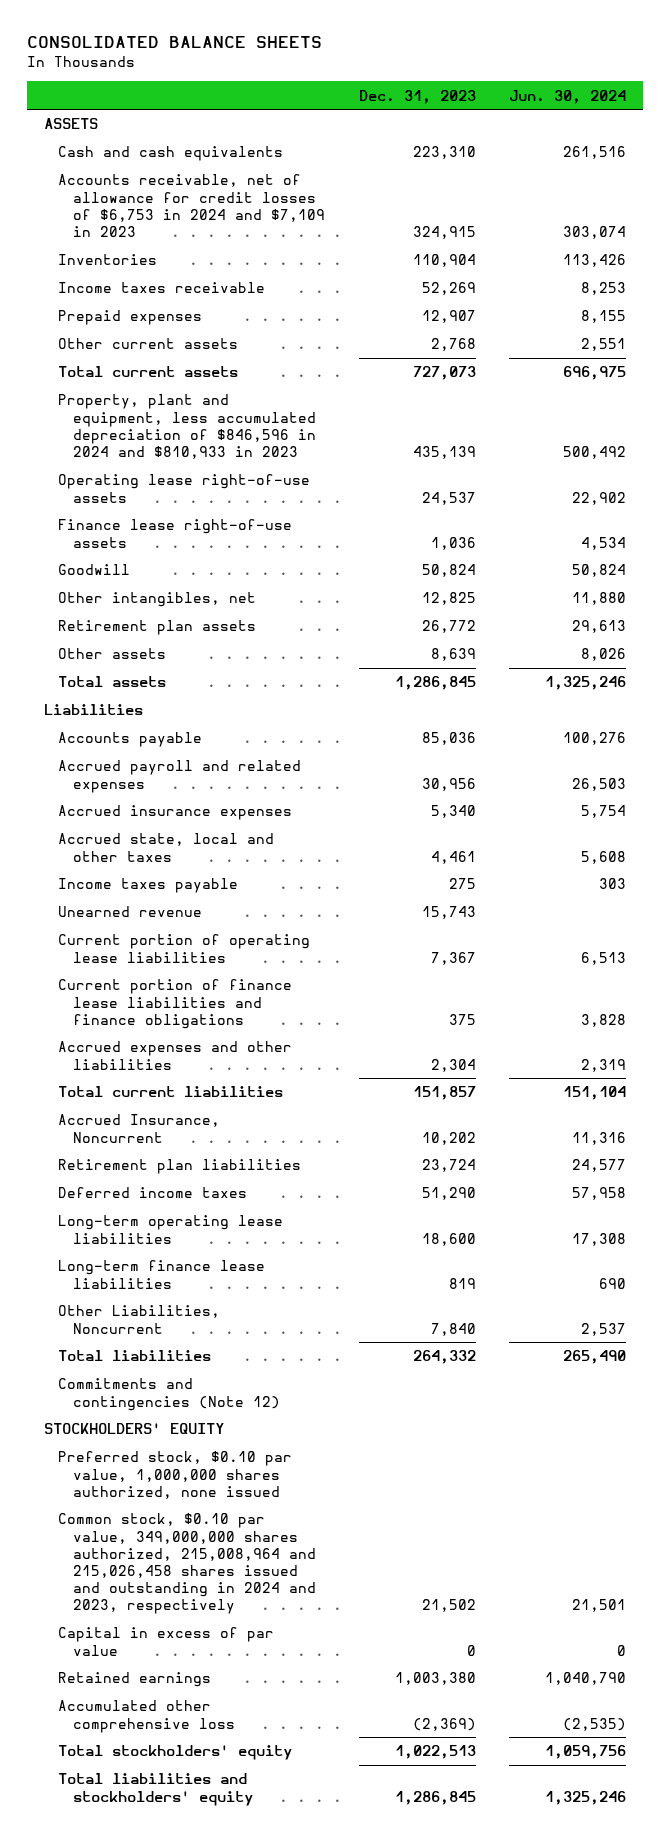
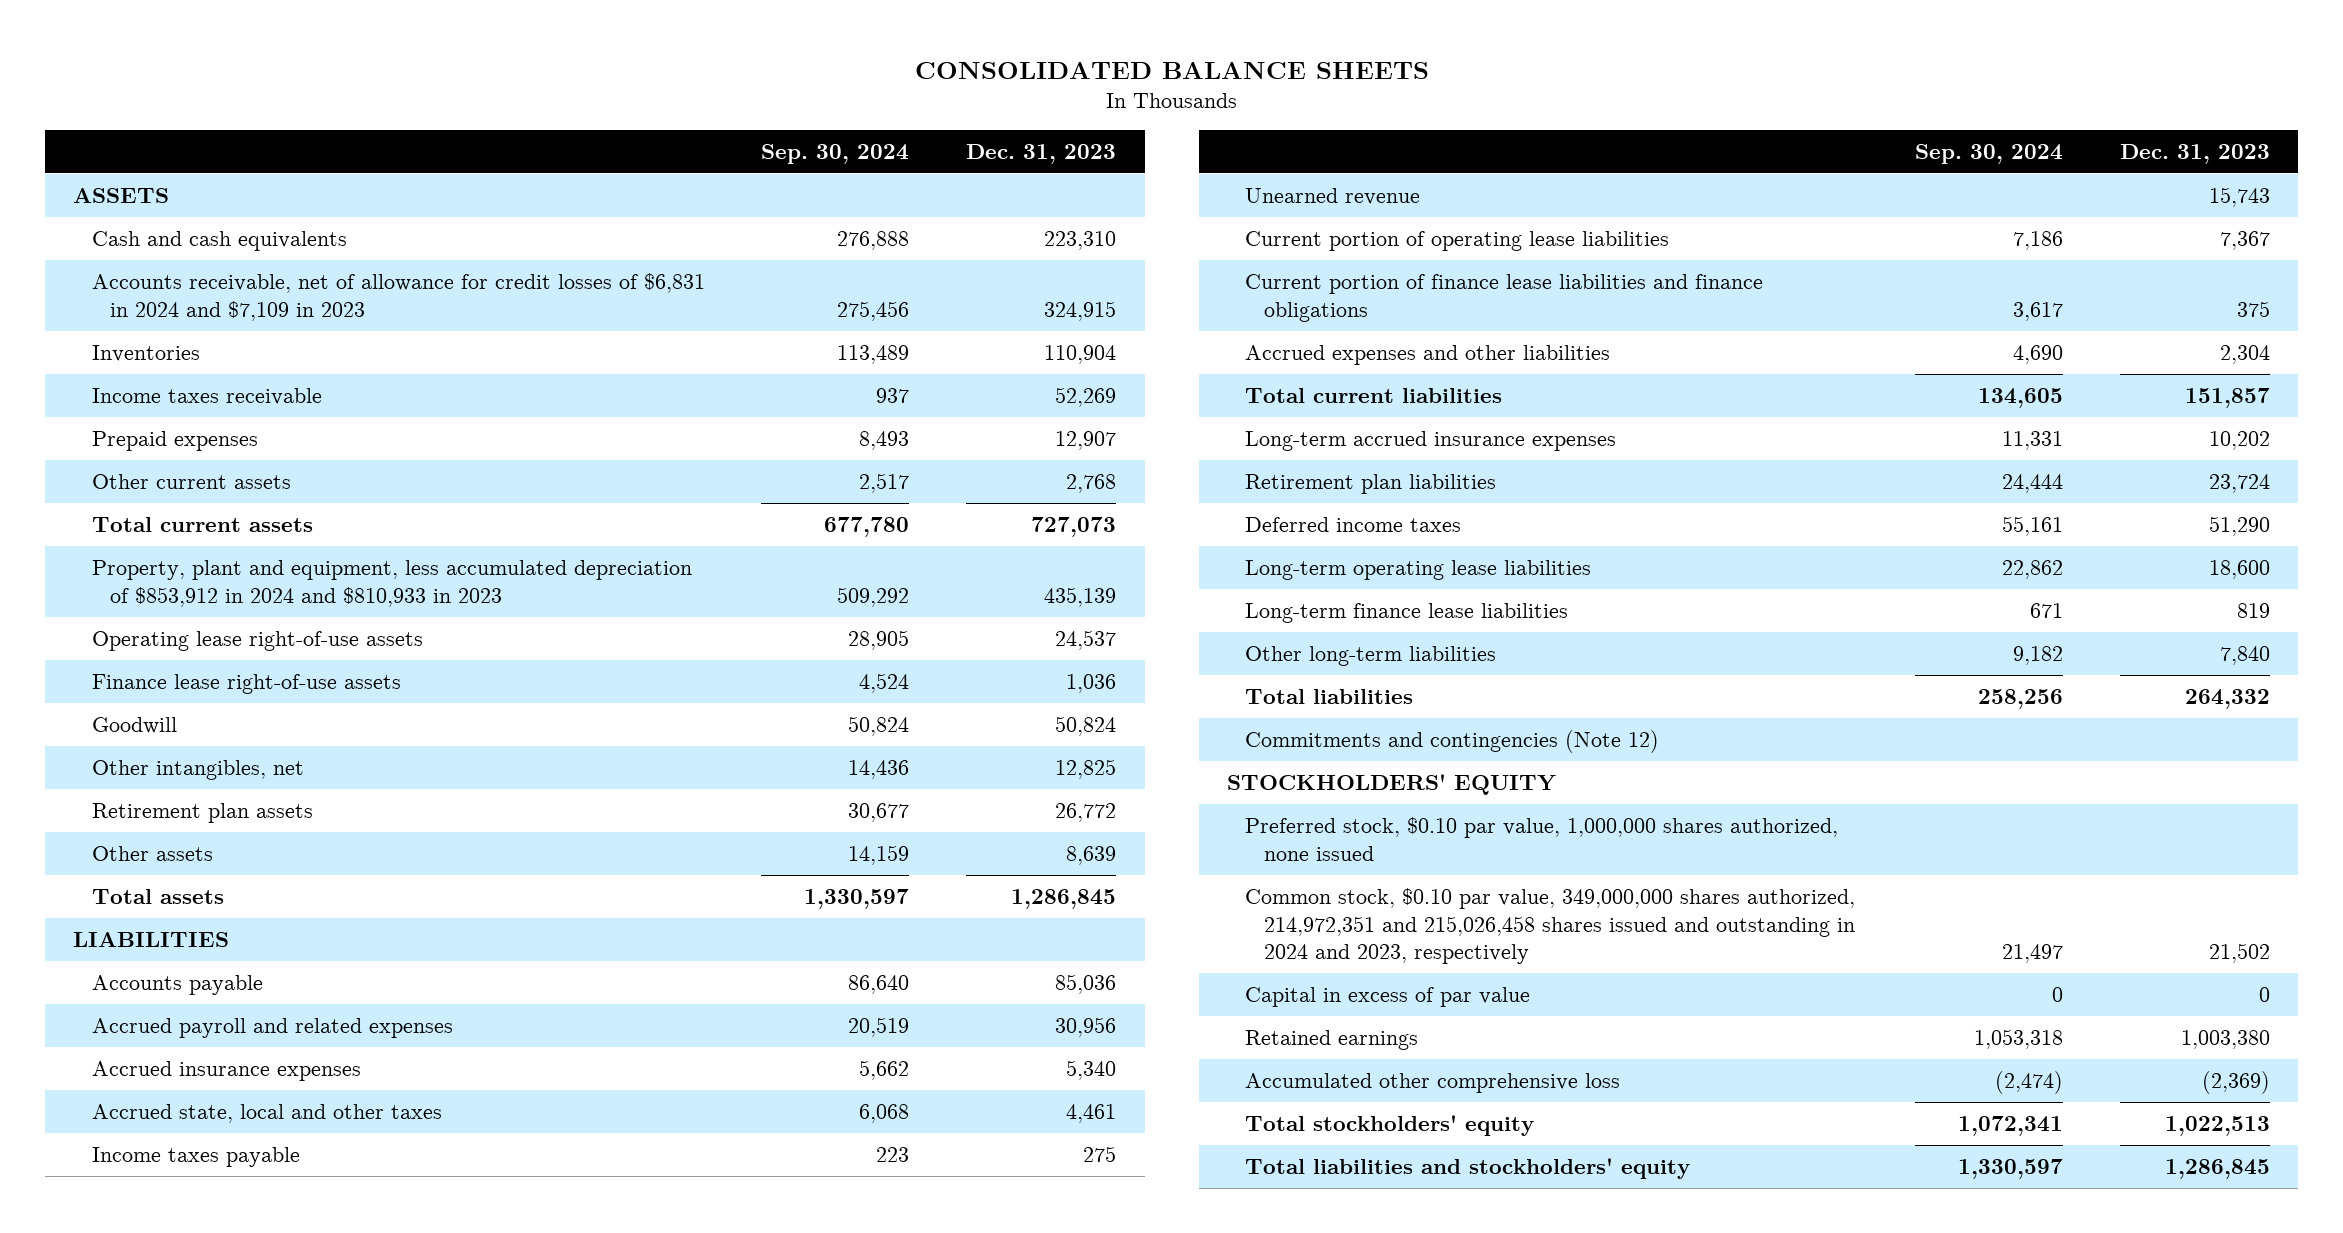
- | Dec. 31, 2023 | Jun. 30, 2024
+ | Sep. 30, 2024 | Dec. 31, 2023
- Accounts receivable, net of allowance for credit losses of $6,753 in 2024 and $7,109 in 2023 | 324,915 | 303,074
+ Accounts receivable, net of allowance for credit losses of $6,831 in 2024 and $7,109 in 2023 | 275,456 | 324,915
- Property, plant and equipment, less accumulated depreciation of $846,596 in 2024 and $810,933 in 2023 | 435,139 | 500,492
+ Property, plant and equipment, less accumulated depreciation of $853,912 in 2024 and $810,933 in 2023 | 509,292 | 435,139
- Liabilities
+ LIABILITIES
- Accrued Insurance, Noncurrent | 10,202 | 11,316
+ Long-term accrued insurance expenses | 11,331 | 10,202
- Other Liabilities, Noncurrent | 7,840 | 2,537
+ Other long-term liabilities | 9,182 | 7,840
- Common stock, $0.10 par value, 349,000,000 shares authorized, 215,008,964 and 215,026,458 shares issued and outstanding in 2024 and 2023, respectively | 21,502 | 21,501
+ Common stock, $0.10 par value, 349,000,000 shares authorized, 214,972,351 and 215,026,458 shares issued and outstanding in 2024 and 2023, respectively | 21,497 | 21,502

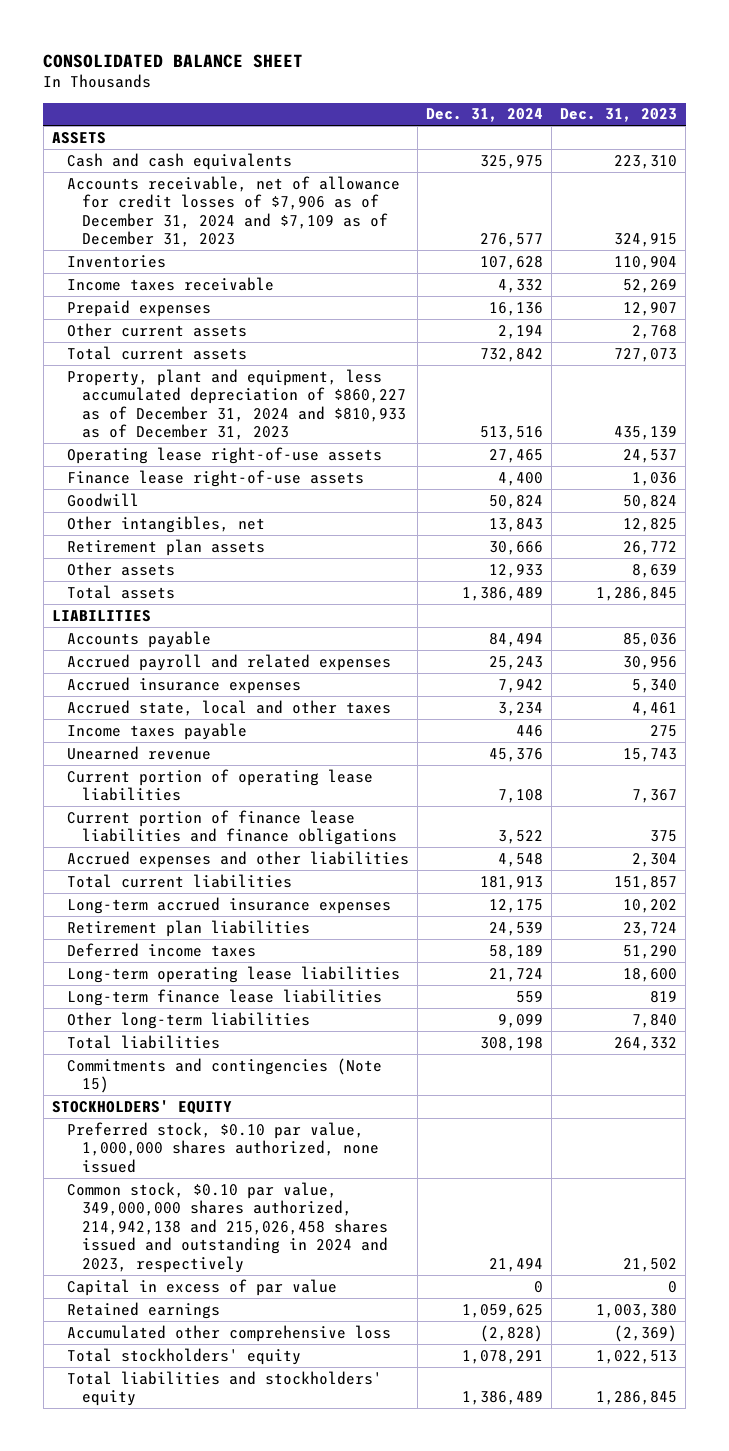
- CONSOLIDATED BALANCE SHEETS
+ CONSOLIDATED BALANCE SHEET
- | Sep. 30, 2024 | Dec. 31, 2023
+ | Dec. 31, 2024 | Dec. 31, 2023
- Accounts receivable, net of allowance for credit losses of $6,831 in 2024 and $7,109 in 2023 | 275,456 | 324,915
+ Accounts receivable, net of allowance for credit losses of $7,906 as of December 31, 2024 and $7,109 as of December 31, 2023 | 276,577 | 324,915
- Property, plant and equipment, less accumulated depreciation of $853,912 in 2024 and $810,933 in 2023 | 509,292 | 435,139
+ Property, plant and equipment, less accumulated depreciation of $860,227 as of December 31, 2024 and $810,933 as of December 31, 2023 | 513,516 | 435,139
- Commitments and contingencies (Note 12)
+ Commitments and contingencies (Note 15)
- Common stock, $0.10 par value, 349,000,000 shares authorized, 214,972,351 and 215,026,458 shares issued and outstanding in 2024 and 2023, respectively | 21,497 | 21,502
+ Common stock, $0.10 par value, 349,000,000 shares authorized, 214,942,138 and 215,026,458 shares issued and outstanding in 2024 and 2023, respectively | 21,494 | 21,502

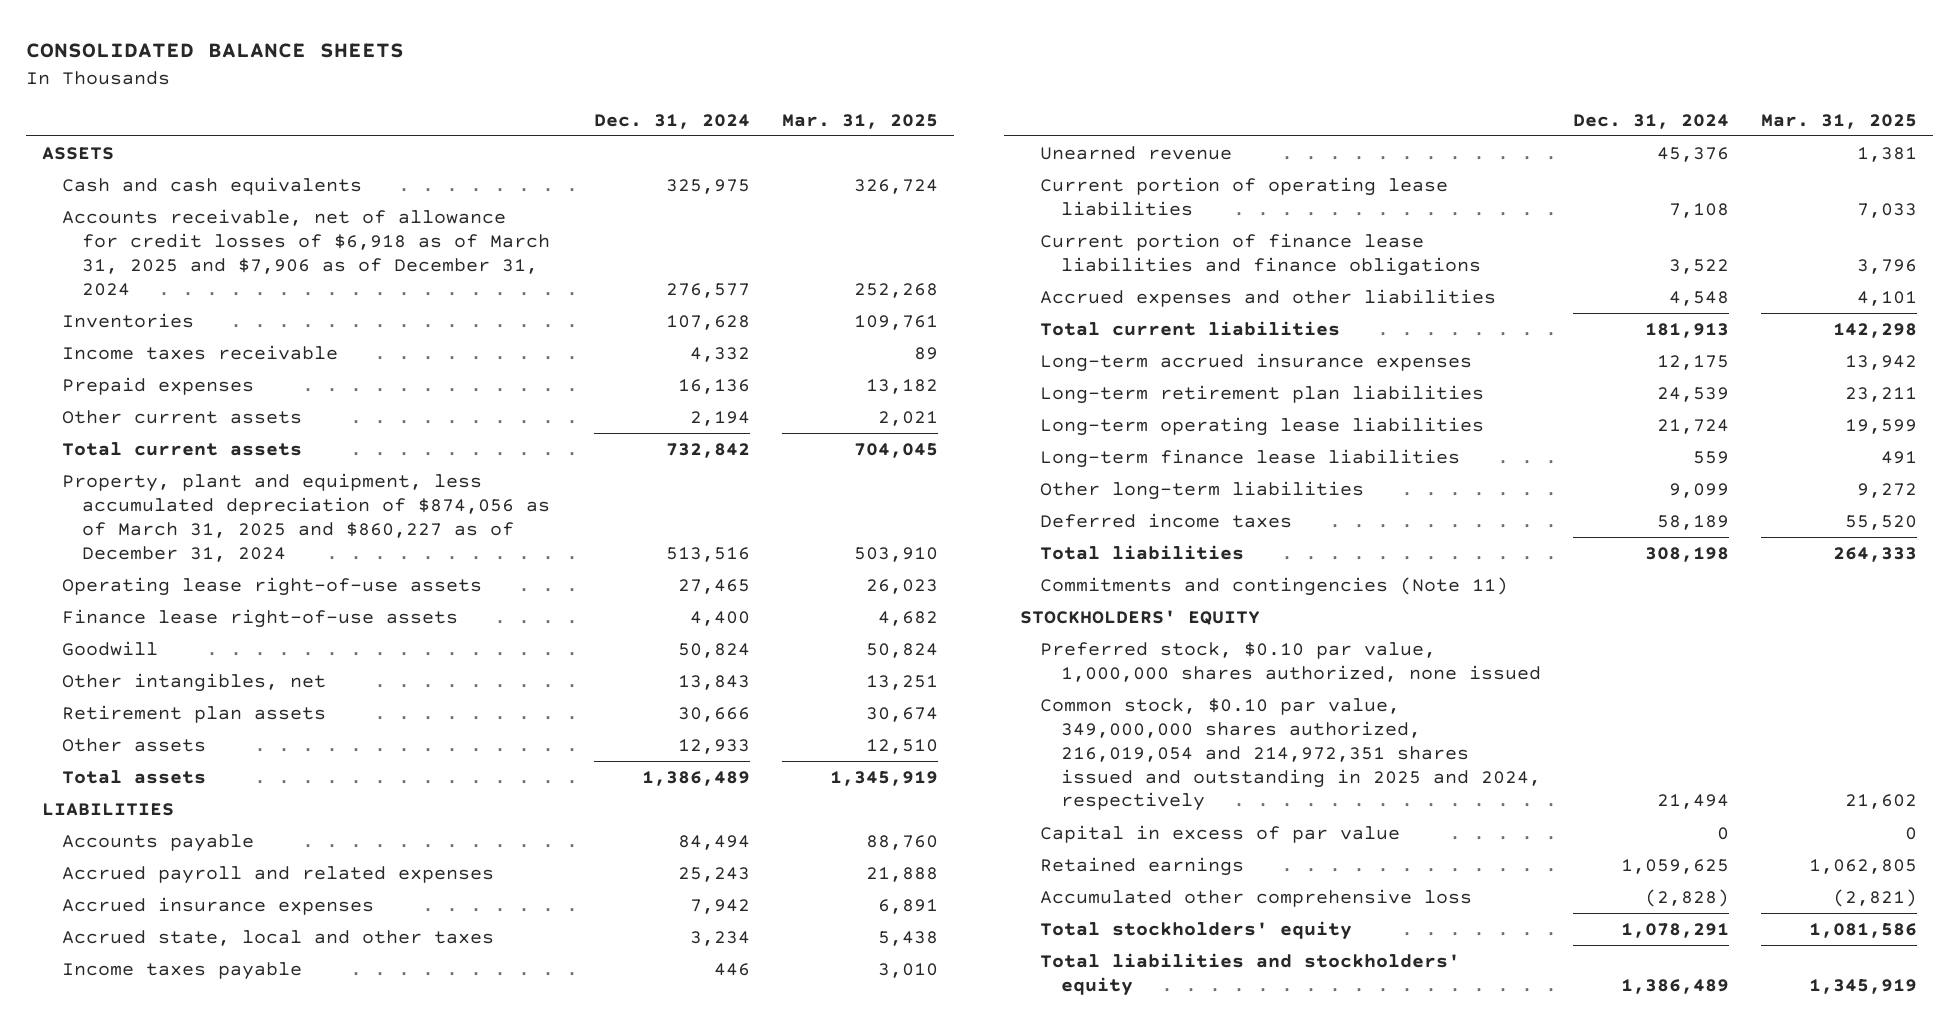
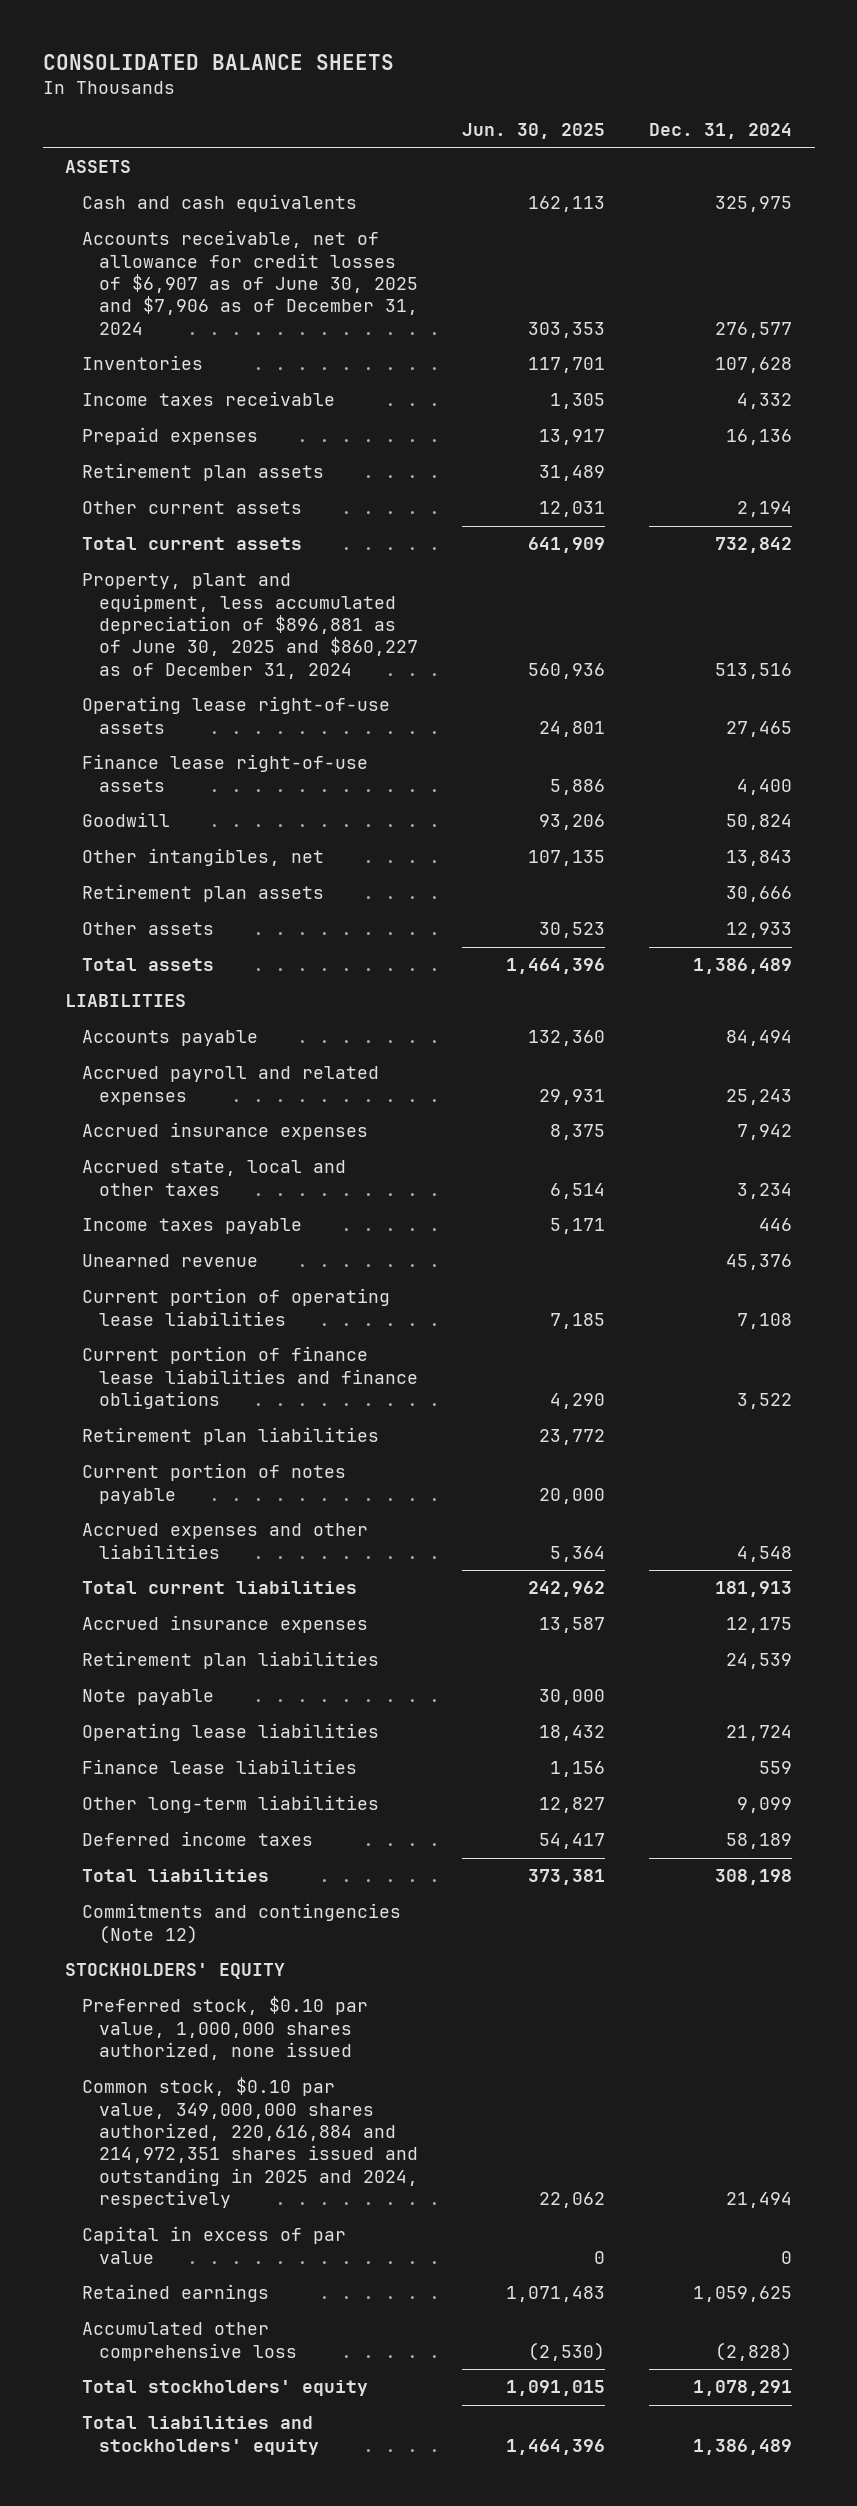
- | Dec. 31, 2024 | Mar. 31, 2025
+ | Jun. 30, 2025 | Dec. 31, 2024
- Accounts receivable, net of allowance for credit losses of $6,918 as of March 31, 2025 and $7,906 as of December 31, 2024 | 276,577 | 252,268
+ Accounts receivable, net of allowance for credit losses of $6,907 as of June 30, 2025 and $7,906 as of December 31, 2024 | 303,353 | 276,577
+ Retirement plan assets | 31,489 |
- Property, plant and equipment, less accumulated depreciation of $874,056 as of March 31, 2025 and $860,227 as of December 31, 2024 | 513,516 | 503,910
+ Property, plant and equipment, less accumulated depreciation of $896,881 as of June 30, 2025 and $860,227 as of December 31, 2024 | 560,936 | 513,516
+ Retirement plan liabilities | 23,772 |
+ Current portion of notes payable | 20,000 |
- Long-term accrued insurance expenses | 12,175 | 13,942
- Long-term retirement plan liabilities | 24,539 | 23,211
- Long-term operating lease liabilities | 21,724 | 19,599
- Long-term finance lease liabilities | 559 | 491
+ Accrued insurance expenses | 13,587 | 12,175
+ Retirement plan liabilities | | 24,539
+ Note payable | 30,000 |
+ Operating lease liabilities | 18,432 | 21,724
+ Finance lease liabilities | 1,156 | 559
- Commitments and contingencies (Note 11)
+ Commitments and contingencies (Note 12)
- Common stock, $0.10 par value, 349,000,000 shares authorized, 216,019,054 and 214,972,351 shares issued and outstanding in 2025 and 2024, respectively | 21,494 | 21,602
+ Common stock, $0.10 par value, 349,000,000 shares authorized, 220,616,884 and 214,972,351 shares issued and outstanding in 2025 and 2024, respectively | 22,062 | 21,494

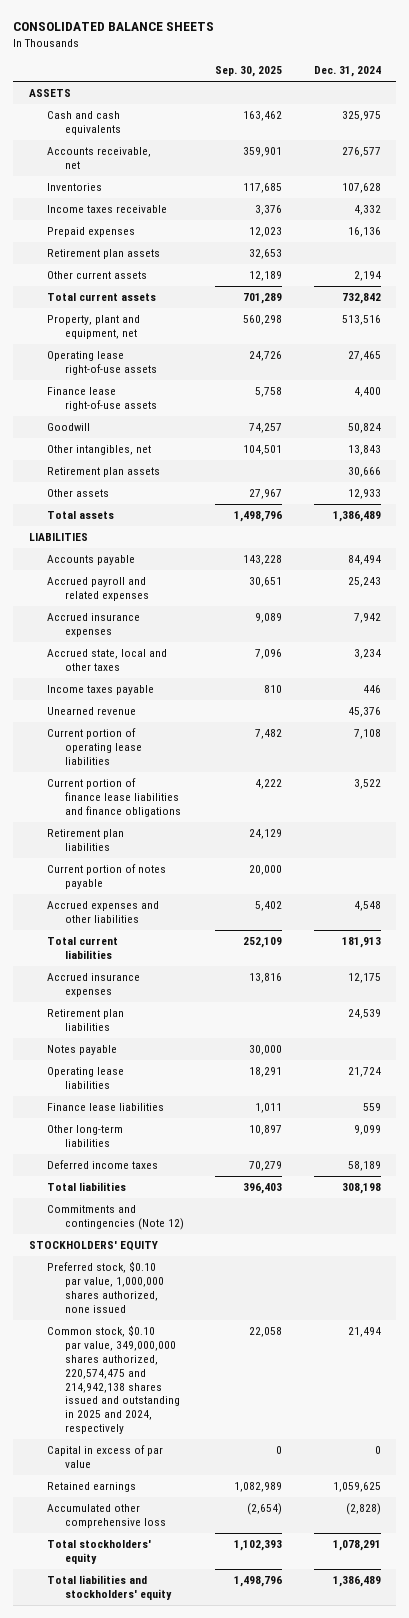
- | Jun. 30, 2025 | Dec. 31, 2024
+ | Sep. 30, 2025 | Dec. 31, 2024
- Accounts receivable, net of allowance for credit losses of $6,907 as of June 30, 2025 and $7,906 as of December 31, 2024 | 303,353 | 276,577
+ Accounts receivable, net | 359,901 | 276,577
- Property, plant and equipment, less accumulated depreciation of $896,881 as of June 30, 2025 and $860,227 as of December 31, 2024 | 560,936 | 513,516
+ Property, plant and equipment, net | 560,298 | 513,516
- Note payable | 30,000 |
+ Notes payable | 30,000 |
- Common stock, $0.10 par value, 349,000,000 shares authorized, 220,616,884 and 214,972,351 shares issued and outstanding in 2025 and 2024, respectively | 22,062 | 21,494
+ Common stock, $0.10 par value, 349,000,000 shares authorized, 220,574,475 and 214,942,138 shares issued and outstanding in 2025 and 2024, respectively | 22,058 | 21,494

